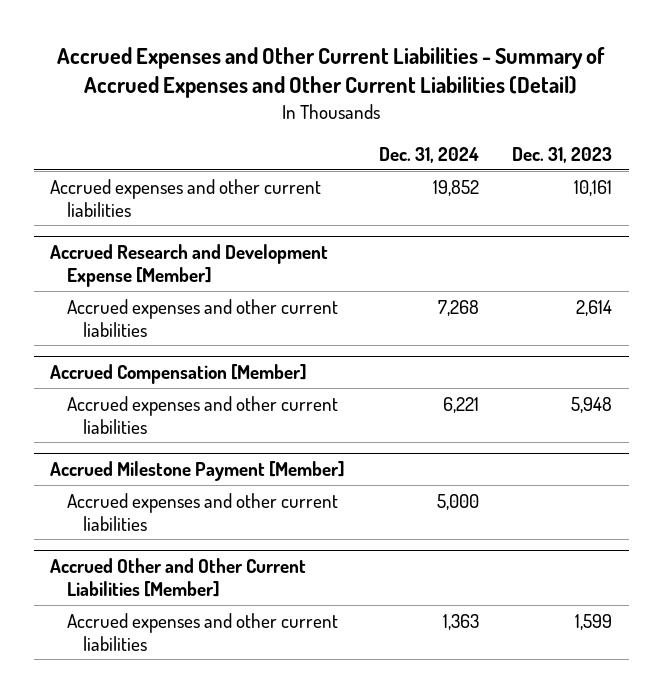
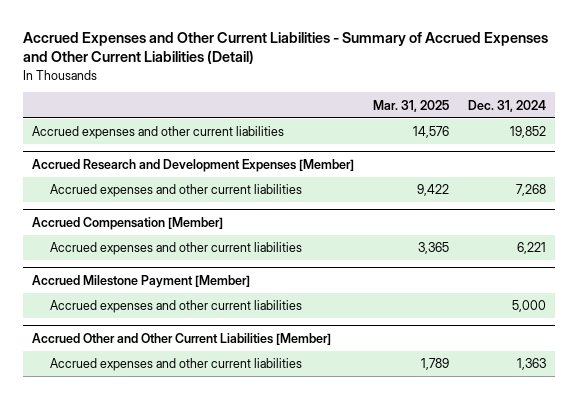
- | Dec. 31, 2024 | Dec. 31, 2023
+ | Mar. 31, 2025 | Dec. 31, 2024
- Accrued Research and Development Expense [Member]
+ Accrued Research and Development Expenses [Member]

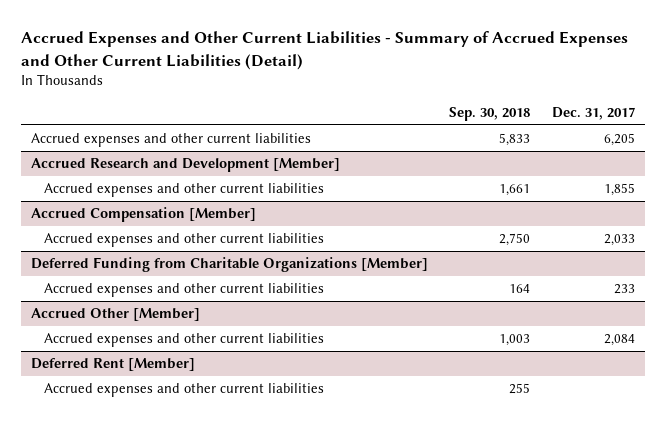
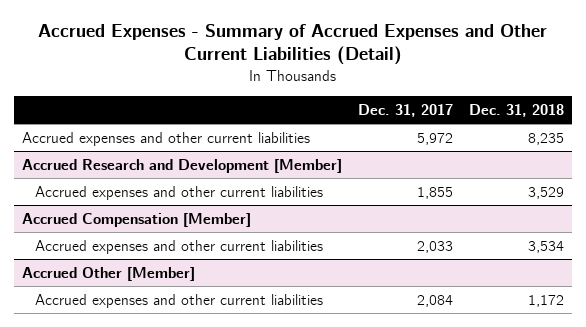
- Accrued Expenses and Other Current Liabilities - Summary of Accrued Expenses and Other Current Liabilities (Detail)
+ Accrued Expenses - Summary of Accrued Expenses and Other Current Liabilities (Detail)
- | Sep. 30, 2018 | Dec. 31, 2017
+ | Dec. 31, 2017 | Dec. 31, 2018
- Accrued expenses and other current liabilities | 5,833 | 6,205
+ Accrued expenses and other current liabilities | 5,972 | 8,235
- Deferred Funding from Charitable Organizations [Member]
- Accrued expenses and other current liabilities | 164 | 233
- Deferred Rent [Member]
- Accrued expenses and other current liabilities | 255 |

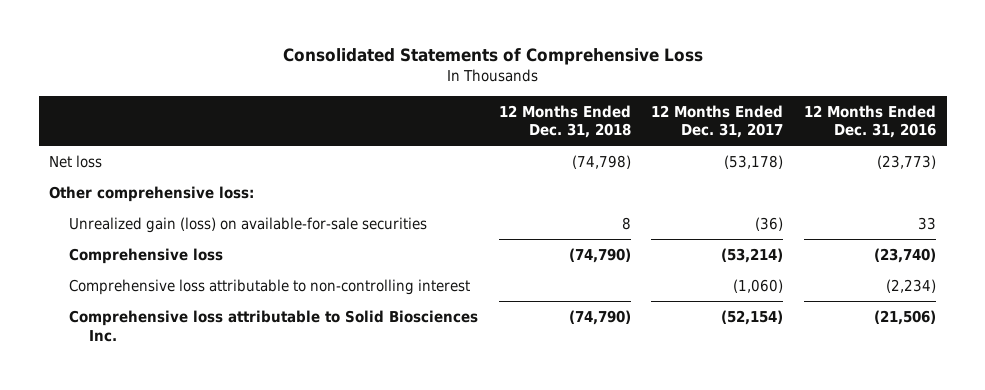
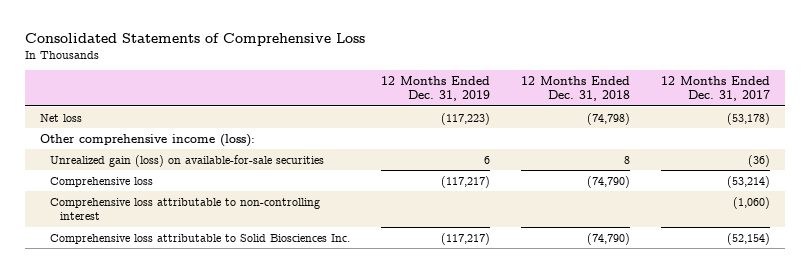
- | 12 Months Ended Dec. 31, 2018 | 12 Months Ended Dec. 31, 2017 | 12 Months Ended Dec. 31, 2016
+ | 12 Months Ended Dec. 31, 2019 | 12 Months Ended Dec. 31, 2018 | 12 Months Ended Dec. 31, 2017
- Other comprehensive loss:
+ Other comprehensive income (loss):

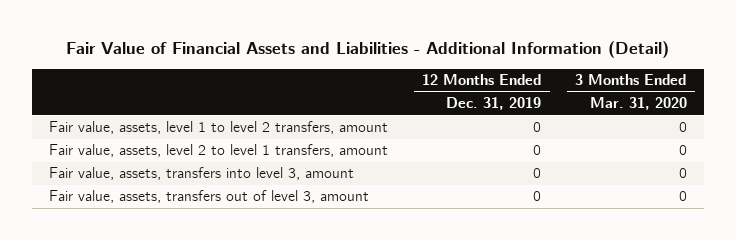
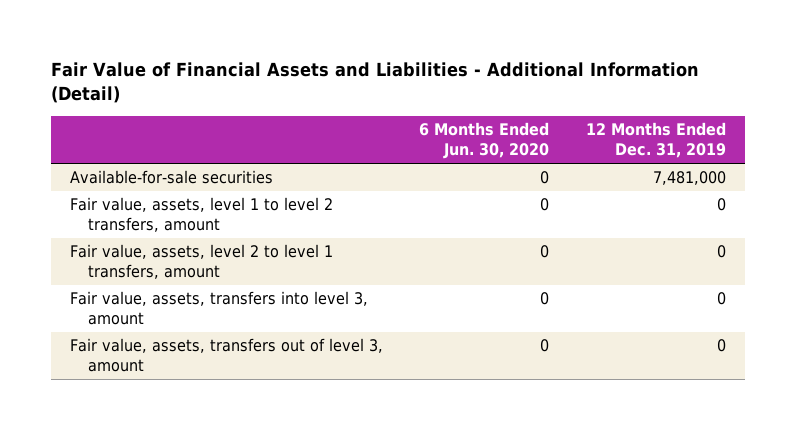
- | 12 Months Ended Dec. 31, 2019 | 3 Months Ended Mar. 31, 2020
+ | 6 Months Ended Jun. 30, 2020 | 12 Months Ended Dec. 31, 2019
+ Available-for-sale securities | 0 | 7,481,000

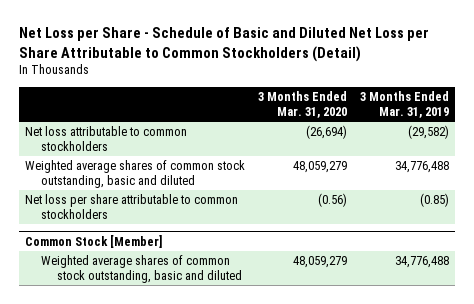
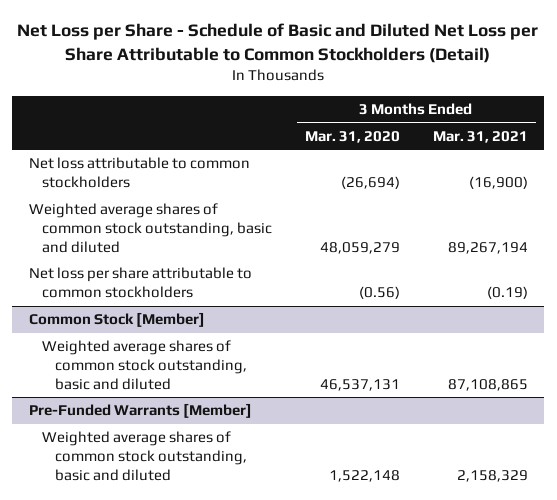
- | 3 Months Ended Mar. 31, 2020 | 3 Months Ended Mar. 31, 2019
+ | 3 Months Ended Mar. 31, 2020 | 3 Months Ended Mar. 31, 2021
@ Common Stock [Member]
- Weighted average shares of common stock outstanding, basic and diluted | 48,059,279 | 34,776,488
+ Weighted average shares of common stock outstanding, basic and diluted | 46,537,131 | 87,108,865
+ Pre-Funded Warrants [Member]
+ Weighted average shares of common stock outstanding, basic and diluted | 1,522,148 | 2,158,329

